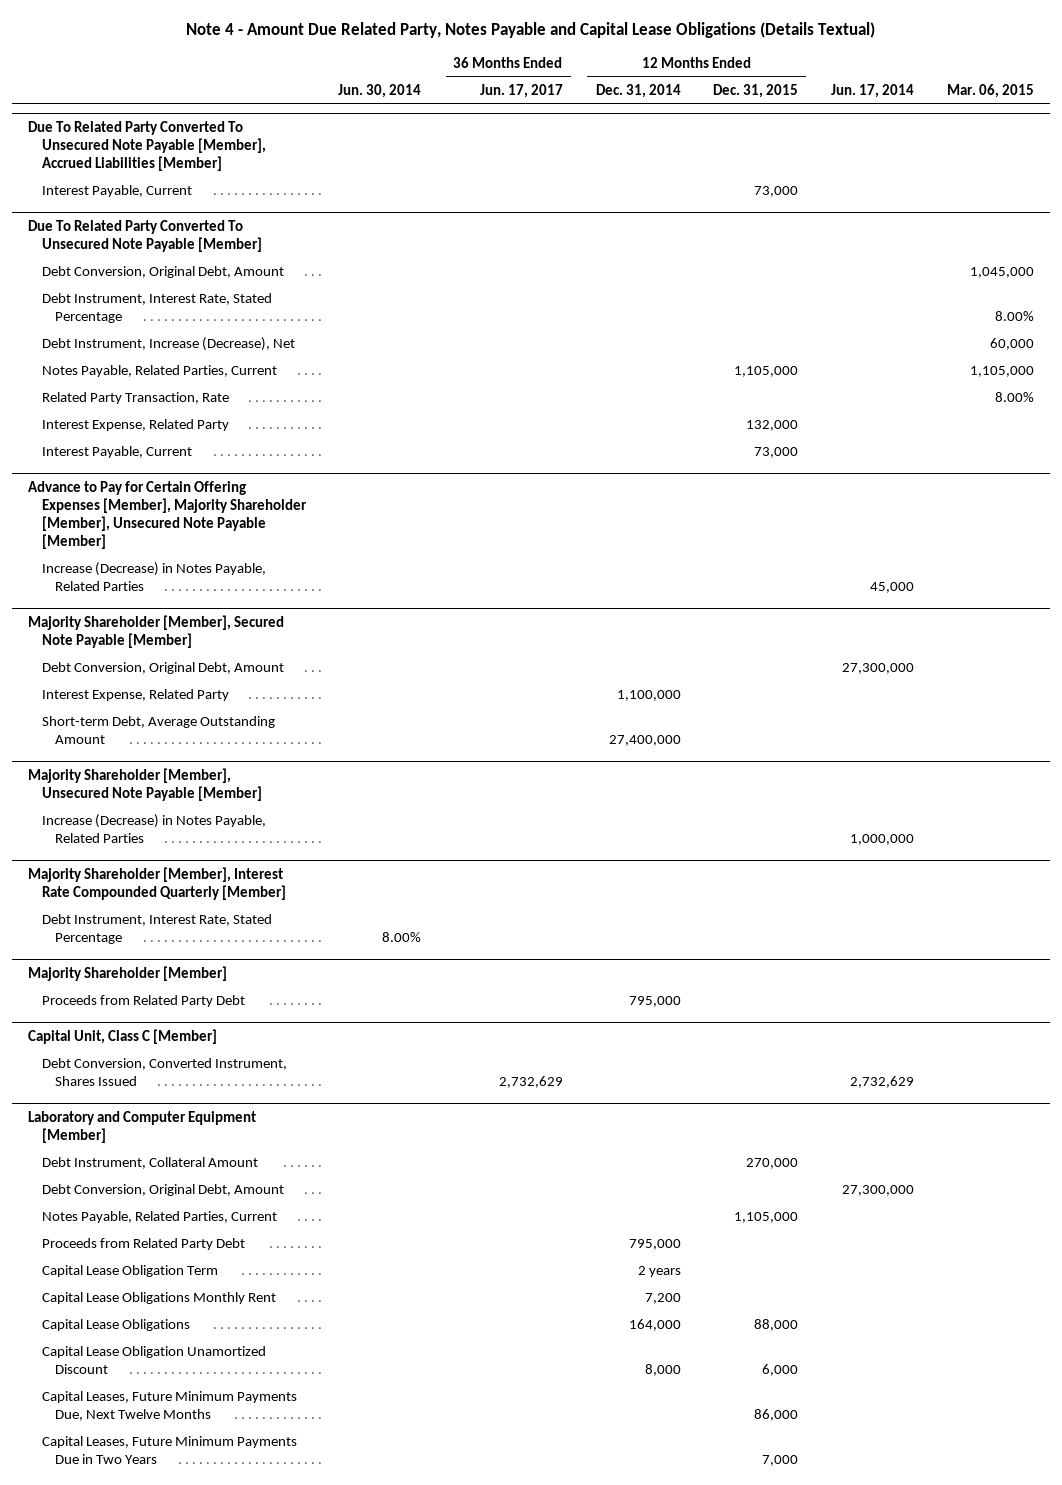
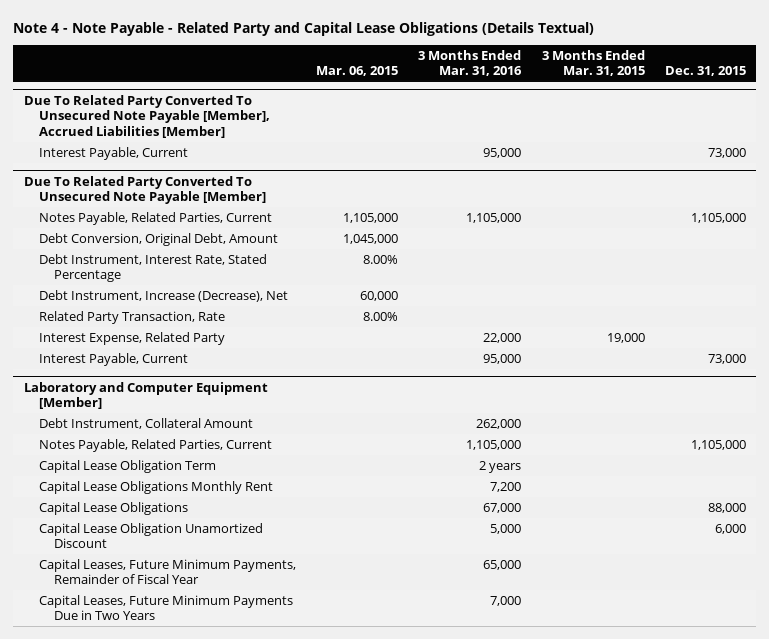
- Note 4 - Amount Due Related Party, Notes Payable and Capital Lease Obligations (Details Textual)
+ Note 4 - Note Payable - Related Party and Capital Lease Obligations (Details Textual)
- | Jun. 30, 2014 | 36 Months Ended Jun. 17, 2017 | 12 Months Ended Dec. 31, 2014 | 12 Months Ended Dec. 31, 2015 | Jun. 17, 2014 | Mar. 06, 2015
+ | Mar. 06, 2015 | 3 Months Ended Mar. 31, 2016 | 3 Months Ended Mar. 31, 2015 | Dec. 31, 2015
@ Due To Related Party Converted To Unsecured Note Payable [Member]
moved up: Notes Payable, Related Parties, Current | 1,105,000 | 1,105,000 | | 1,105,000
- Advance to Pay for Certain Offering Expenses [Member], Majority Shareholder [Member], Unsecured Note Payable [Member]
- Increase (Decrease) in Notes Payable, Related Parties | | | | | 45,000 |
- Majority Shareholder [Member], Secured Note Payable [Member]
- Debt Conversion, Original Debt, Amount | | | | | 27,300,000 |
- Interest Expense, Related Party | | | 1,100,000 | | |
- Short-term Debt, Average Outstanding Amount | | | 27,400,000 | | |
- Majority Shareholder [Member], Unsecured Note Payable [Member]
- Increase (Decrease) in Notes Payable, Related Parties | | | | | 1,000,000 |
- Majority Shareholder [Member], Interest Rate Compounded Quarterly [Member]
- Debt Instrument, Interest Rate, Stated Percentage | 8.00% | | | | |
- Majority Shareholder [Member]
- Proceeds from Related Party Debt | | | 795,000 | | |
- Capital Unit, Class C [Member]
- Debt Conversion, Converted Instrument, Shares Issued | | 2,732,629 | | | 2,732,629 |
@ Laboratory and Computer Equipment [Member]
- Debt Conversion, Original Debt, Amount | | | | | 27,300,000 |
- Proceeds from Related Party Debt | | | 795,000 | | |
- Capital Leases, Future Minimum Payments Due, Next Twelve Months | | | | 86,000 | |
+ Capital Leases, Future Minimum Payments, Remainder of Fiscal Year | | 65,000 | |

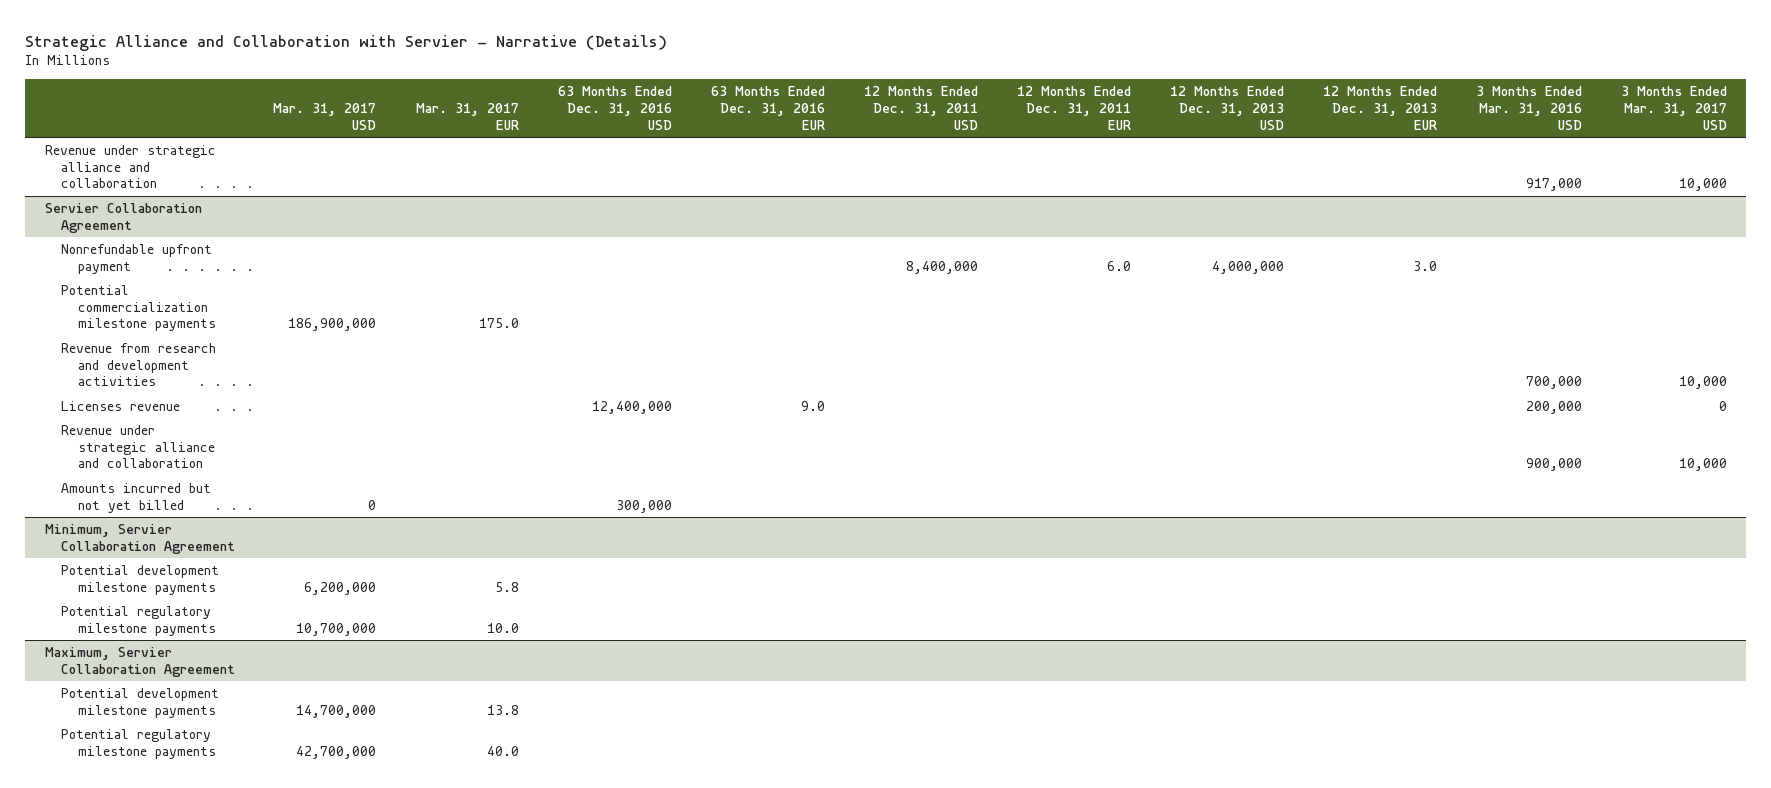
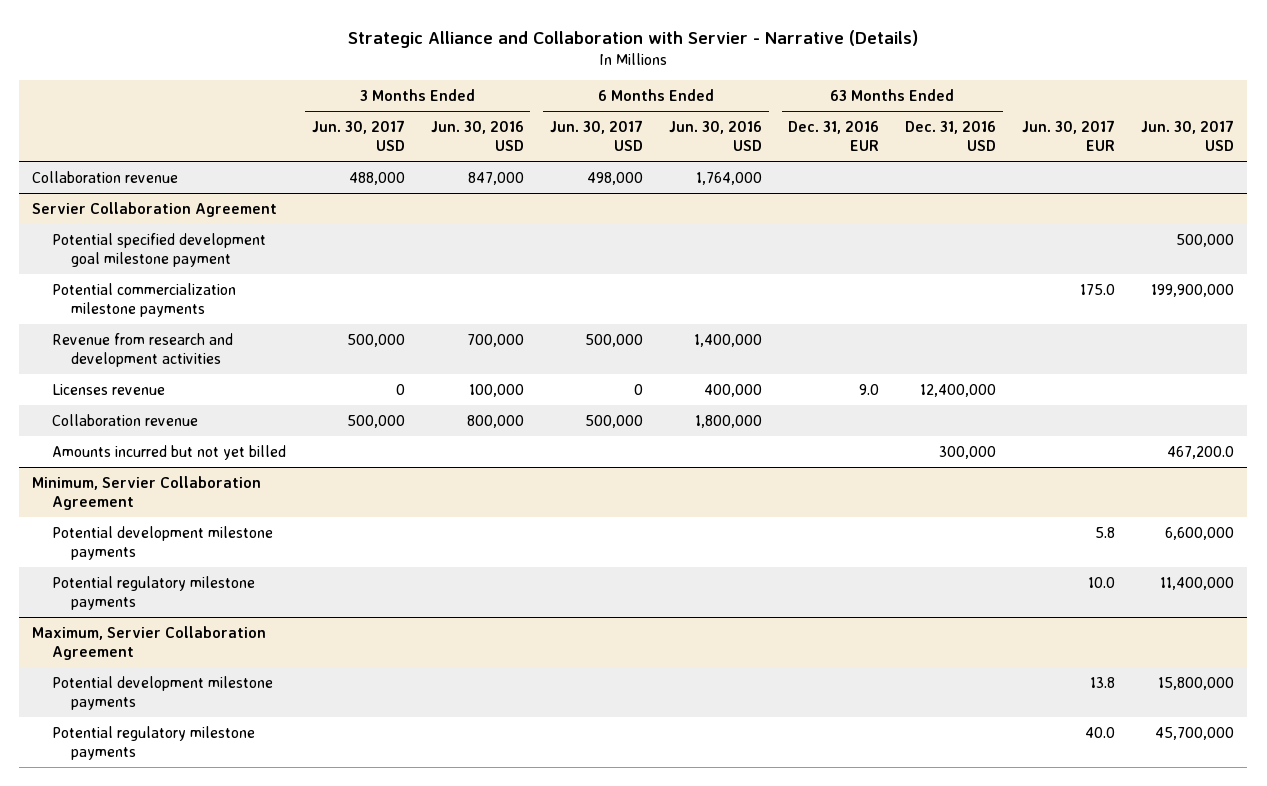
- | Mar. 31, 2017 USD | Mar. 31, 2017 EUR | 63 Months Ended Dec. 31, 2016 USD | 63 Months Ended Dec. 31, 2016 EUR | 12 Months Ended Dec. 31, 2011 USD | 12 Months Ended Dec. 31, 2011 EUR | 12 Months Ended Dec. 31, 2013 USD | 12 Months Ended Dec. 31, 2013 EUR | 3 Months Ended Mar. 31, 2016 USD | 3 Months Ended Mar. 31, 2017 USD
+ | 3 Months Ended Jun. 30, 2017 USD | 3 Months Ended Jun. 30, 2016 USD | 6 Months Ended Jun. 30, 2017 USD | 6 Months Ended Jun. 30, 2016 USD | 63 Months Ended Dec. 31, 2016 EUR | 63 Months Ended Dec. 31, 2016 USD | Jun. 30, 2017 EUR | Jun. 30, 2017 USD
- Revenue under strategic alliance and collaboration | | | | | | | | | 917,000 | 10,000
+ Collaboration revenue | 488,000 | 847,000 | 498,000 | 1,764,000 | | | |
@ Servier Collaboration Agreement
- Nonrefundable upfront payment | | | | | 8,400,000 | 6.0 | 4,000,000 | 3.0 | |
+ Potential specified development goal milestone payment | | | | | | | | 500,000
- Revenue under strategic alliance and collaboration | | | | | | | | | 900,000 | 10,000
+ Collaboration revenue | 500,000 | 800,000 | 500,000 | 1,800,000 | | | |

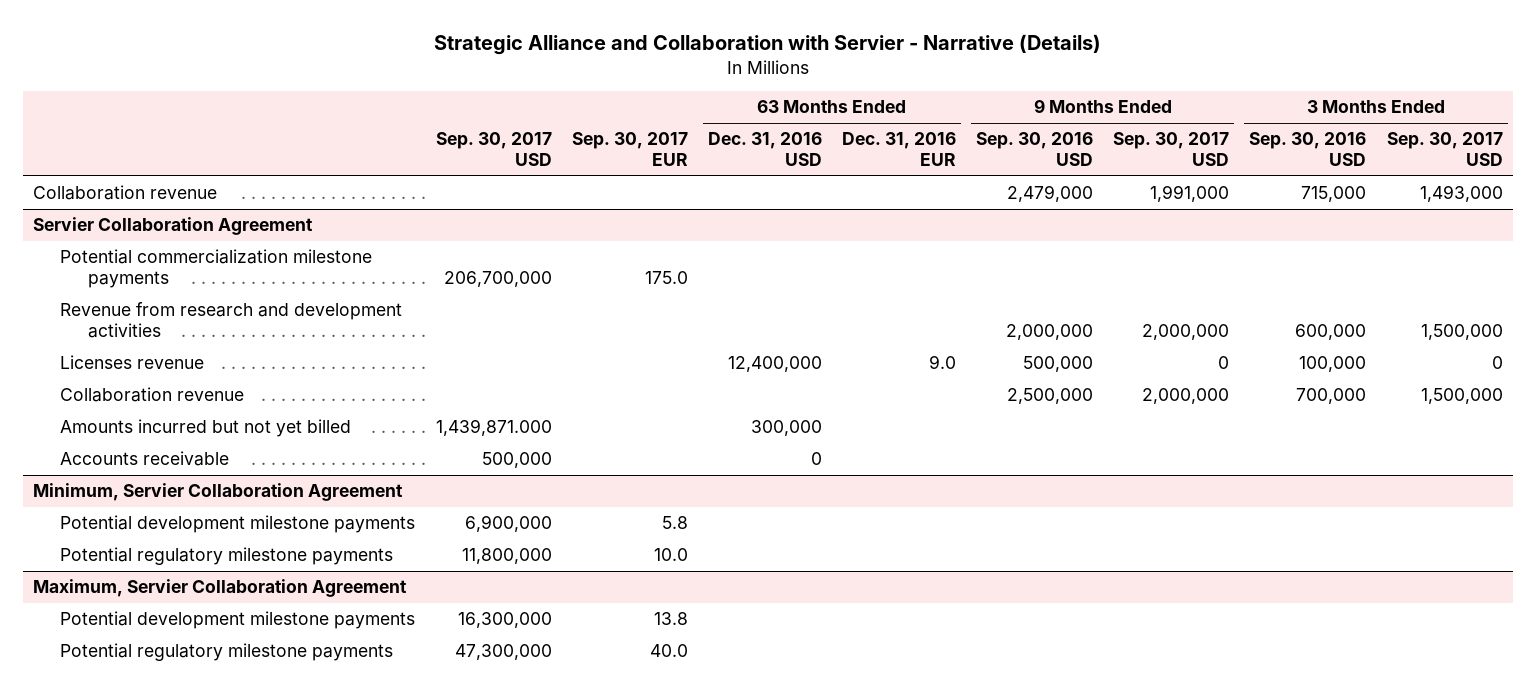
- | 3 Months Ended Jun. 30, 2017 USD | 3 Months Ended Jun. 30, 2016 USD | 6 Months Ended Jun. 30, 2017 USD | 6 Months Ended Jun. 30, 2016 USD | 63 Months Ended Dec. 31, 2016 EUR | 63 Months Ended Dec. 31, 2016 USD | Jun. 30, 2017 EUR | Jun. 30, 2017 USD
+ | Sep. 30, 2017 USD | Sep. 30, 2017 EUR | 63 Months Ended Dec. 31, 2016 USD | 63 Months Ended Dec. 31, 2016 EUR | 9 Months Ended Sep. 30, 2016 USD | 9 Months Ended Sep. 30, 2017 USD | 3 Months Ended Sep. 30, 2016 USD | 3 Months Ended Sep. 30, 2017 USD
@ Servier Collaboration Agreement
- Potential specified development goal milestone payment | | | | | | | | 500,000
+ Accounts receivable | 500,000 | | 0 | | | | |

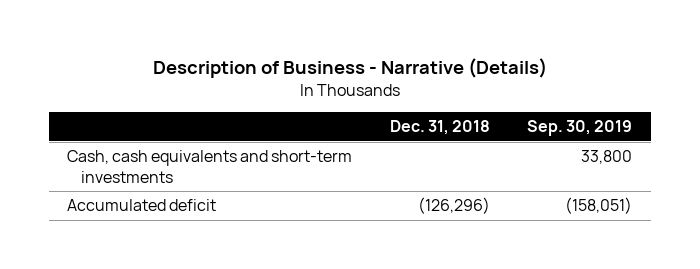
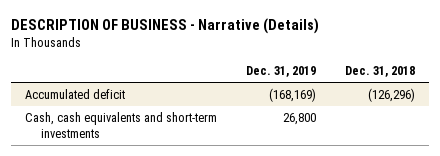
- Description of Business - Narrative (Details)
+ DESCRIPTION OF BUSINESS - Narrative (Details)
- | Dec. 31, 2018 | Sep. 30, 2019
+ | Dec. 31, 2019 | Dec. 31, 2018
moved down: Cash, cash equivalents and short-term investments | 26,800 |

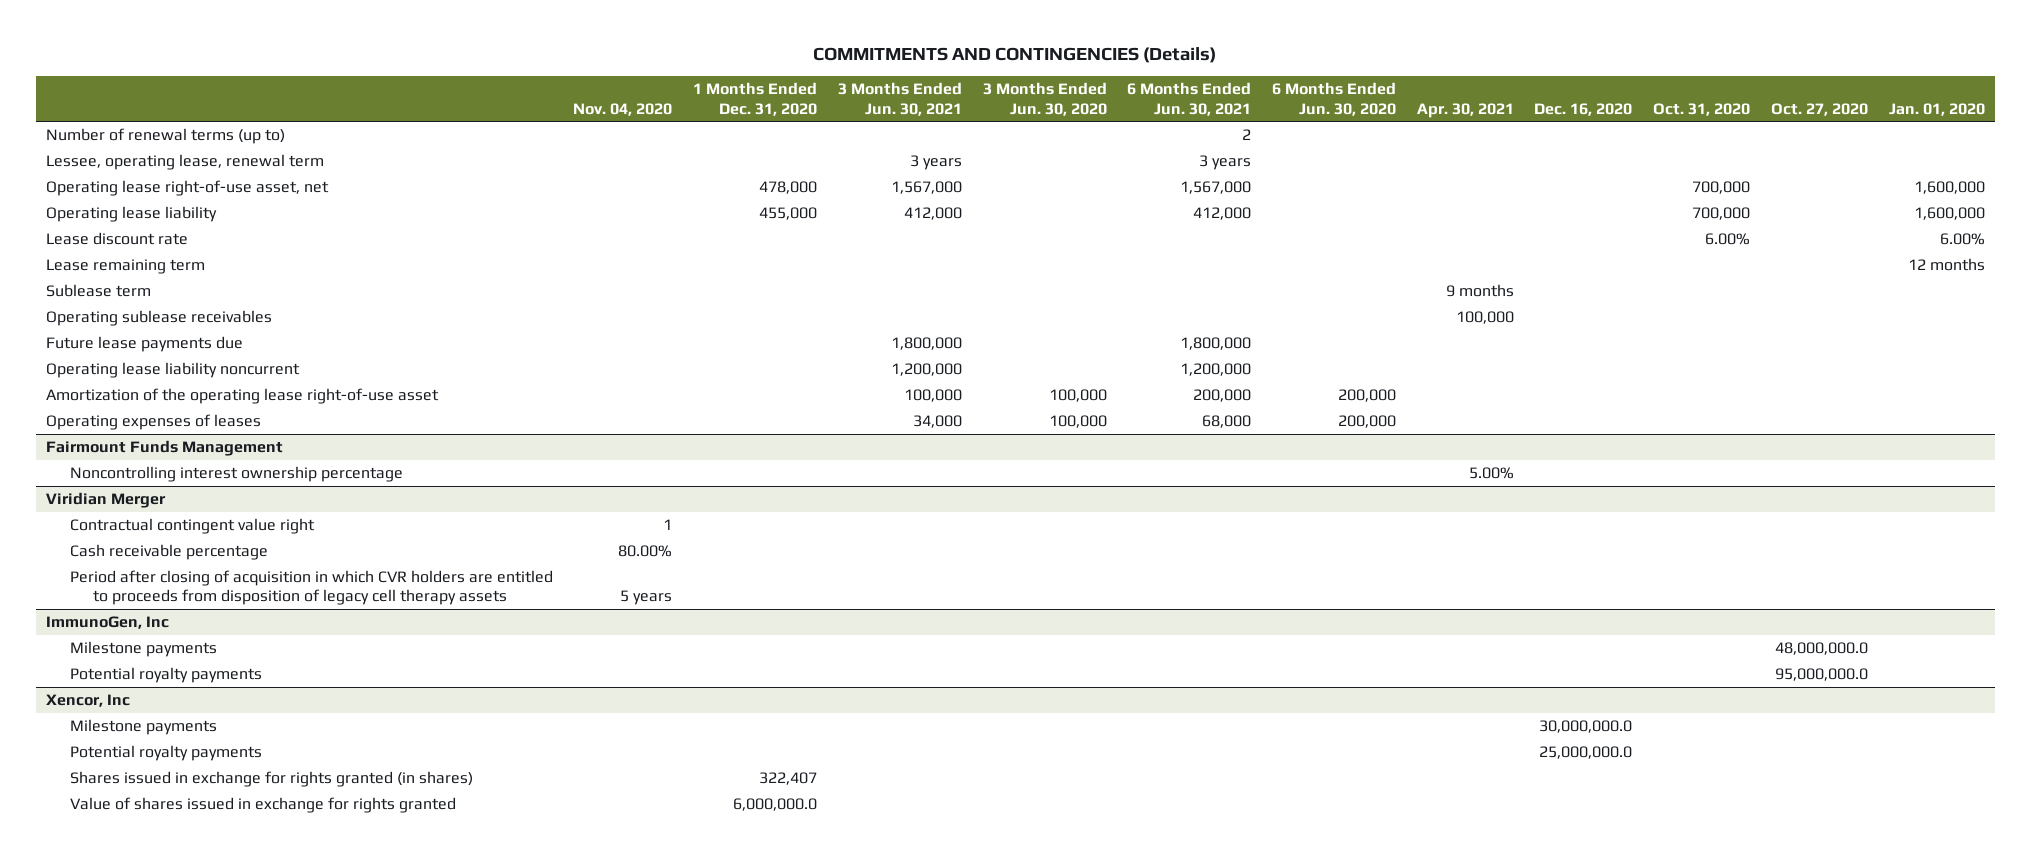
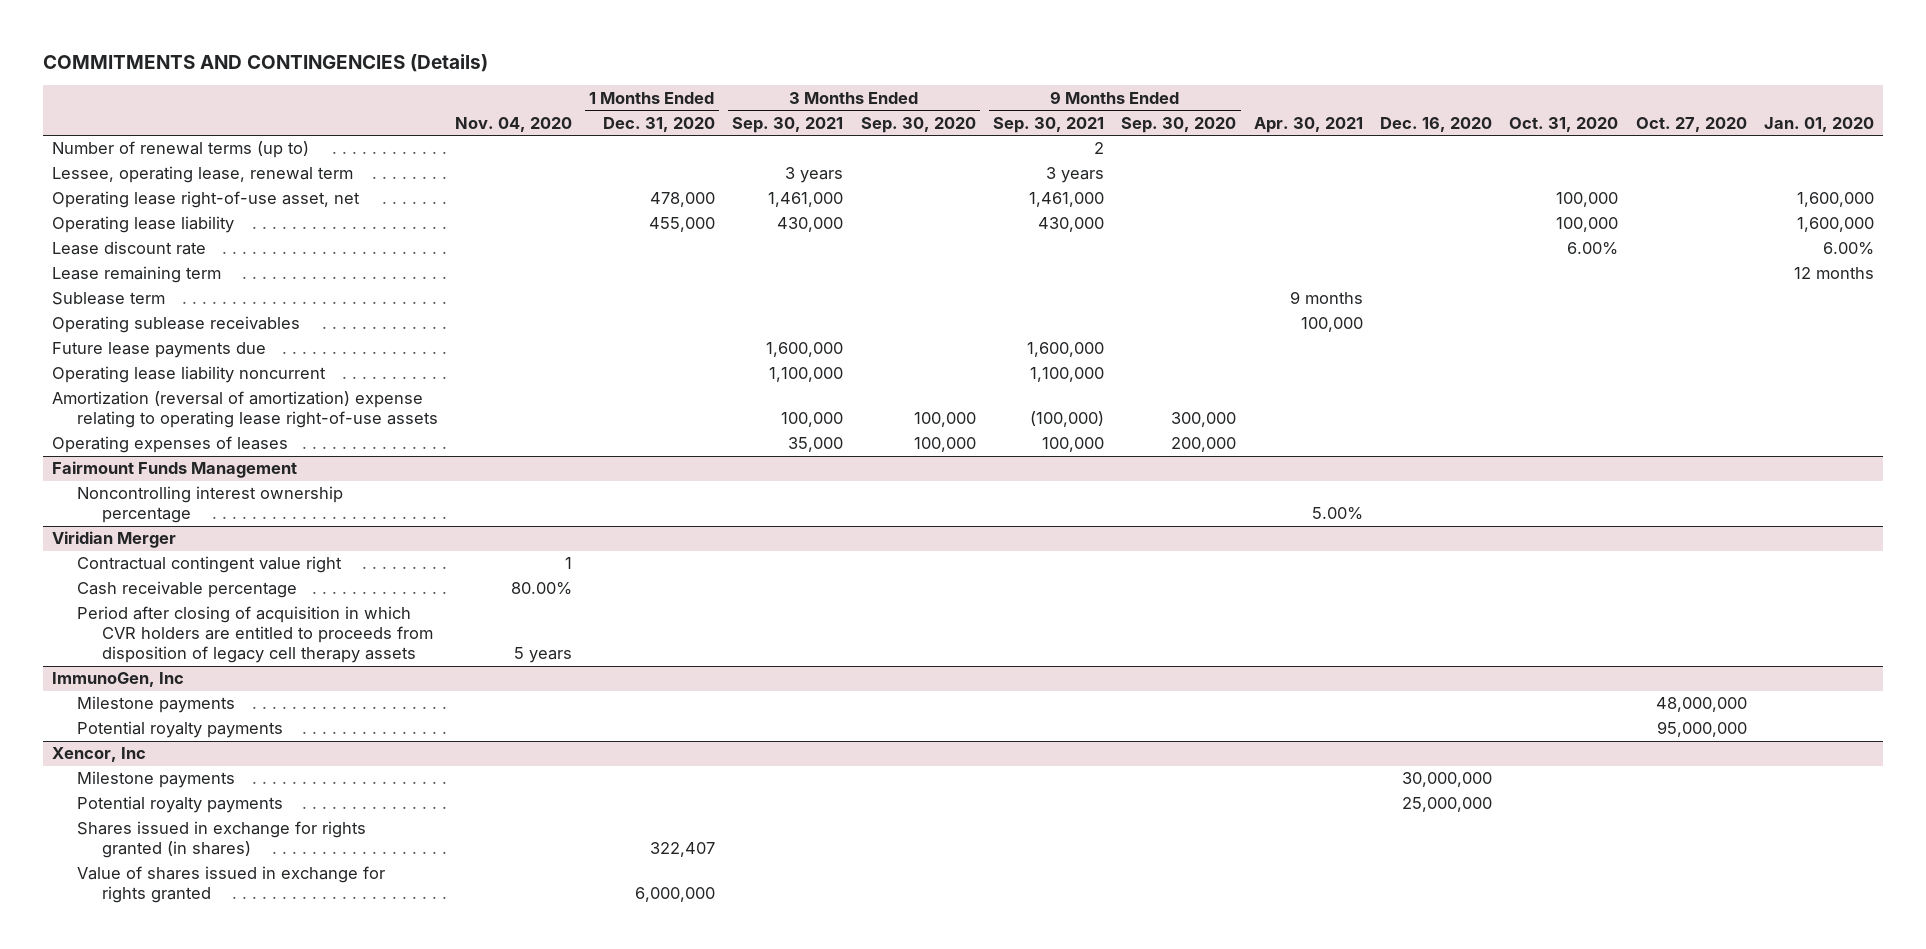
- | Nov. 04, 2020 | 1 Months Ended Dec. 31, 2020 | 3 Months Ended Jun. 30, 2021 | 3 Months Ended Jun. 30, 2020 | 6 Months Ended Jun. 30, 2021 | 6 Months Ended Jun. 30, 2020 | Apr. 30, 2021 | Dec. 16, 2020 | Oct. 31, 2020 | Oct. 27, 2020 | Jan. 01, 2020
+ | Nov. 04, 2020 | 1 Months Ended Dec. 31, 2020 | 3 Months Ended Sep. 30, 2021 | 3 Months Ended Sep. 30, 2020 | 9 Months Ended Sep. 30, 2021 | 9 Months Ended Sep. 30, 2020 | Apr. 30, 2021 | Dec. 16, 2020 | Oct. 31, 2020 | Oct. 27, 2020 | Jan. 01, 2020
- Operating lease right-of-use asset, net | | 478,000 | 1,567,000 | | 1,567,000 | | | | 700,000 | | 1,600,000
- Operating lease liability | | 455,000 | 412,000 | | 412,000 | | | | 700,000 | | 1,600,000
+ Operating lease right-of-use asset, net | | 478,000 | 1,461,000 | | 1,461,000 | | | | 100,000 | | 1,600,000
+ Operating lease liability | | 455,000 | 430,000 | | 430,000 | | | | 100,000 | | 1,600,000
- Amortization of the operating lease right-of-use asset | | | 100,000 | 100,000 | 200,000 | 200,000 | | | | |
+ Amortization (reversal of amortization) expense relating to operating lease right-of-use assets | | | 100,000 | 100,000 | (100,000) | 300,000 | | | | |
@ ImmunoGen, Inc
- Milestone payments | | | | | | | | | | 48,000,000.0 |
- Potential royalty payments | | | | | | | | | | 95,000,000.0 |
+ Milestone payments | | | | | | | | | | 48,000,000 |
+ Potential royalty payments | | | | | | | | | | 95,000,000 |
@ Xencor, Inc
- Milestone payments | | | | | | | | 30,000,000.0 | | |
- Potential royalty payments | | | | | | | | 25,000,000.0 | | |
+ Milestone payments | | | | | | | | 30,000,000 | | |
+ Potential royalty payments | | | | | | | | 25,000,000 | | |
- Value of shares issued in exchange for rights granted | | 6,000,000.0 | | | | | | | | |
+ Value of shares issued in exchange for rights granted | | 6,000,000 | | | | | | | | |

